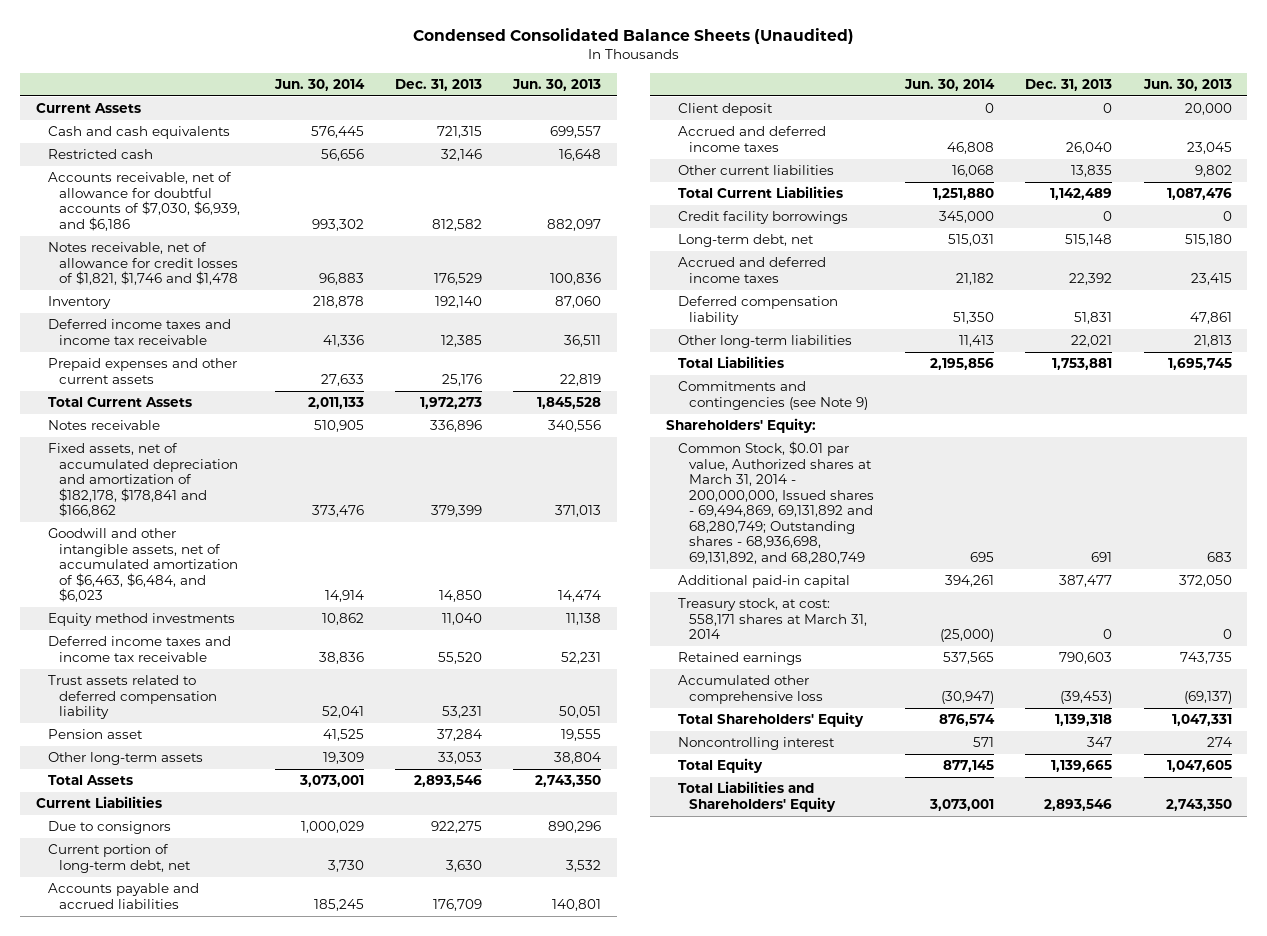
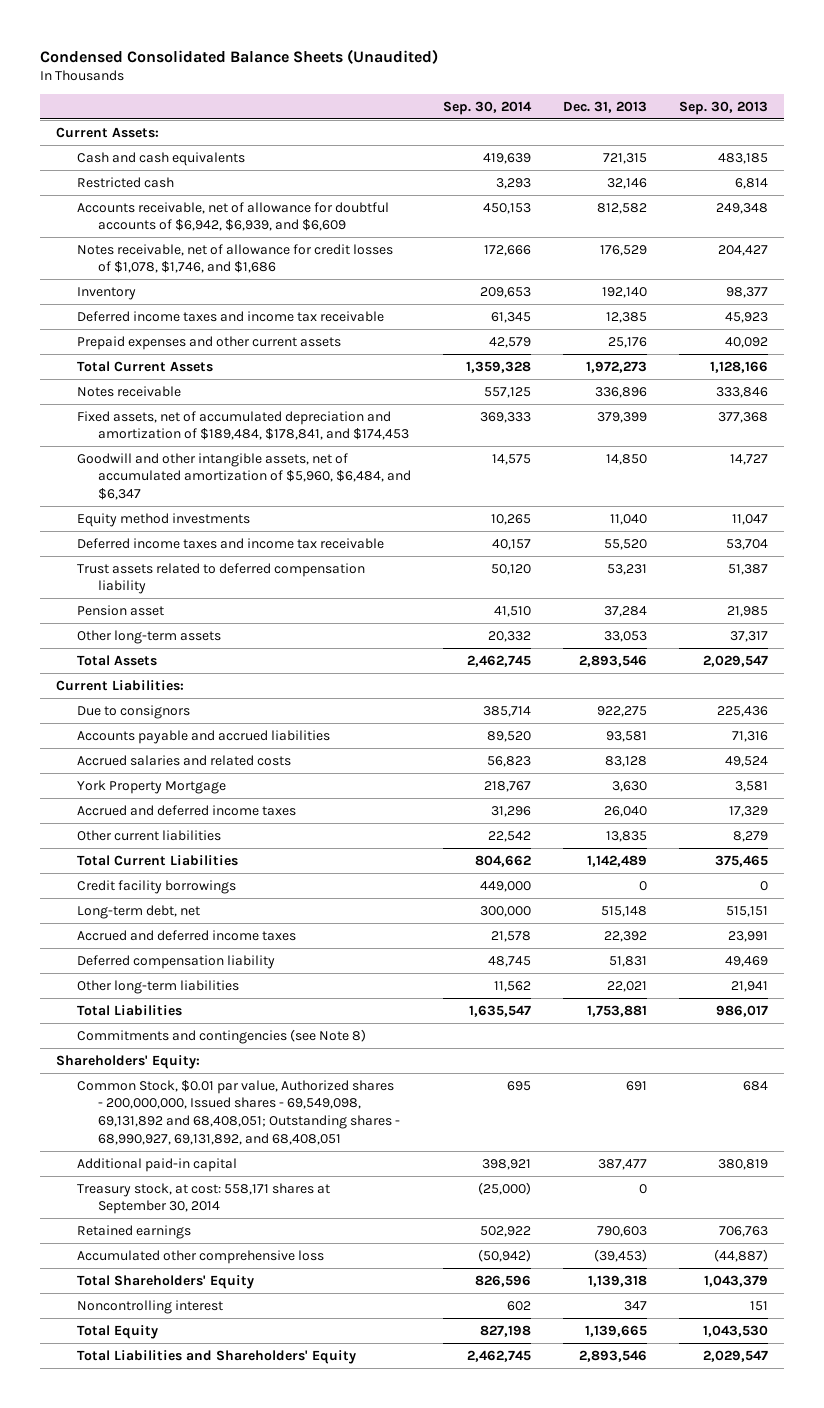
- | Jun. 30, 2014 | Dec. 31, 2013 | Jun. 30, 2013
+ | Sep. 30, 2014 | Dec. 31, 2013 | Sep. 30, 2013
- Current Assets
+ Current Assets:
- Accounts receivable, net of allowance for doubtful accounts of $7,030, $6,939, and $6,186 | 993,302 | 812,582 | 882,097
- Notes receivable, net of allowance for credit losses of $1,821, $1,746 and $1,478 | 96,883 | 176,529 | 100,836
+ Accounts receivable, net of allowance for doubtful accounts of $6,942, $6,939, and $6,609 | 450,153 | 812,582 | 249,348
+ Notes receivable, net of allowance for credit losses of $1,078, $1,746, and $1,686 | 172,666 | 176,529 | 204,427
- Fixed assets, net of accumulated depreciation and amortization of $182,178, $178,841 and $166,862 | 373,476 | 379,399 | 371,013
- Goodwill and other intangible assets, net of accumulated amortization of $6,463, $6,484, and $6,023 | 14,914 | 14,850 | 14,474
+ Fixed assets, net of accumulated depreciation and amortization of $189,484, $178,841, and $174,453 | 369,333 | 379,399 | 377,368
+ Goodwill and other intangible assets, net of accumulated amortization of $5,960, $6,484, and $6,347 | 14,575 | 14,850 | 14,727
- Current Liabilities
+ Current Liabilities:
- Current portion of long-term debt, net | 3,730 | 3,630 | 3,532
- Accounts payable and accrued liabilities | 185,245 | 176,709 | 140,801
- Client deposit | 0 | 0 | 20,000
+ Accounts payable and accrued liabilities | 89,520 | 93,581 | 71,316
+ Accrued salaries and related costs | 56,823 | 83,128 | 49,524
+ York Property Mortgage | 218,767 | 3,630 | 3,581
- Commitments and contingencies (see Note 9)
+ Commitments and contingencies (see Note 8)
- Common Stock, $0.01 par value, Authorized shares at March 31, 2014 - 200,000,000, Issued shares - 69,494,869, 69,131,892 and 68,280,749; Outstanding shares - 68,936,698, 69,131,892, and 68,280,749 | 695 | 691 | 683
+ Common Stock, $0.01 par value, Authorized shares - 200,000,000, Issued shares - 69,549,098, 69,131,892 and 68,408,051; Outstanding shares - 68,990,927, 69,131,892, and 68,408,051 | 695 | 691 | 684
- Treasury stock, at cost: 558,171 shares at March 31, 2014 | (25,000) | 0 | 0
+ Treasury stock, at cost: 558,171 shares at September 30, 2014 | (25,000) | 0 |

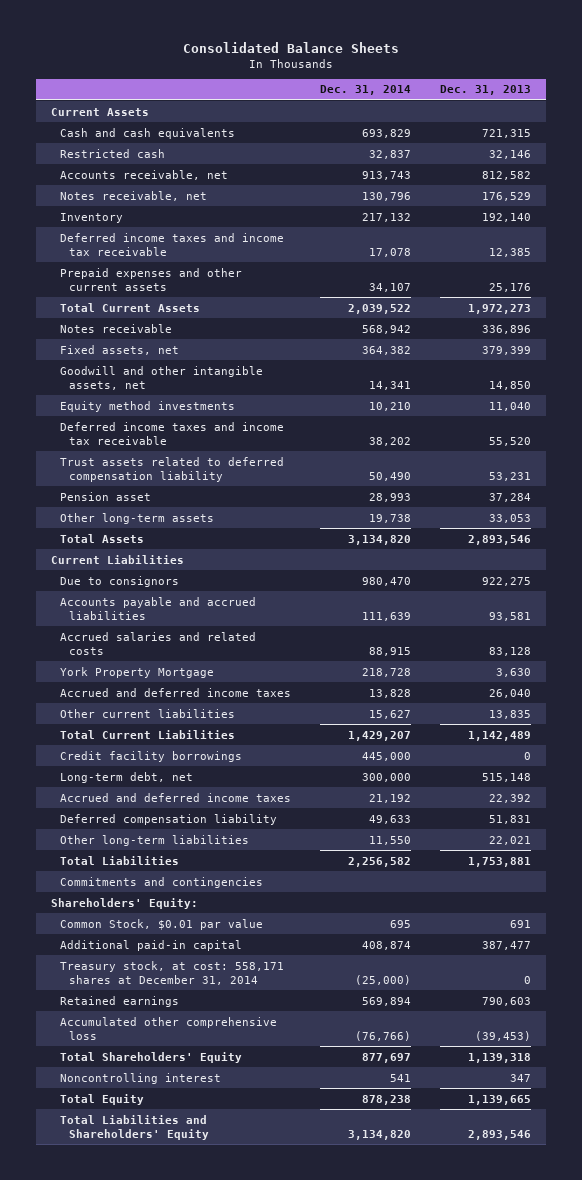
- Condensed Consolidated Balance Sheets (Unaudited)
+ Consolidated Balance Sheets
- | Sep. 30, 2014 | Dec. 31, 2013 | Sep. 30, 2013
+ | Dec. 31, 2014 | Dec. 31, 2013
- Current Assets:
+ Current Assets
- Accounts receivable, net of allowance for doubtful accounts of $6,942, $6,939, and $6,609 | 450,153 | 812,582 | 249,348
- Notes receivable, net of allowance for credit losses of $1,078, $1,746, and $1,686 | 172,666 | 176,529 | 204,427
+ Accounts receivable, net | 913,743 | 812,582
+ Notes receivable, net | 130,796 | 176,529
- Fixed assets, net of accumulated depreciation and amortization of $189,484, $178,841, and $174,453 | 369,333 | 379,399 | 377,368
- Goodwill and other intangible assets, net of accumulated amortization of $5,960, $6,484, and $6,347 | 14,575 | 14,850 | 14,727
+ Fixed assets, net | 364,382 | 379,399
+ Goodwill and other intangible assets, net | 14,341 | 14,850
- Current Liabilities:
+ Current Liabilities
- Commitments and contingencies (see Note 8)
+ Commitments and contingencies
- Common Stock, $0.01 par value, Authorized shares - 200,000,000, Issued shares - 69,549,098, 69,131,892 and 68,408,051; Outstanding shares - 68,990,927, 69,131,892, and 68,408,051 | 695 | 691 | 684
+ Common Stock, $0.01 par value | 695 | 691
- Treasury stock, at cost: 558,171 shares at September 30, 2014 | (25,000) | 0 |
+ Treasury stock, at cost: 558,171 shares at December 31, 2014 | (25,000) | 0

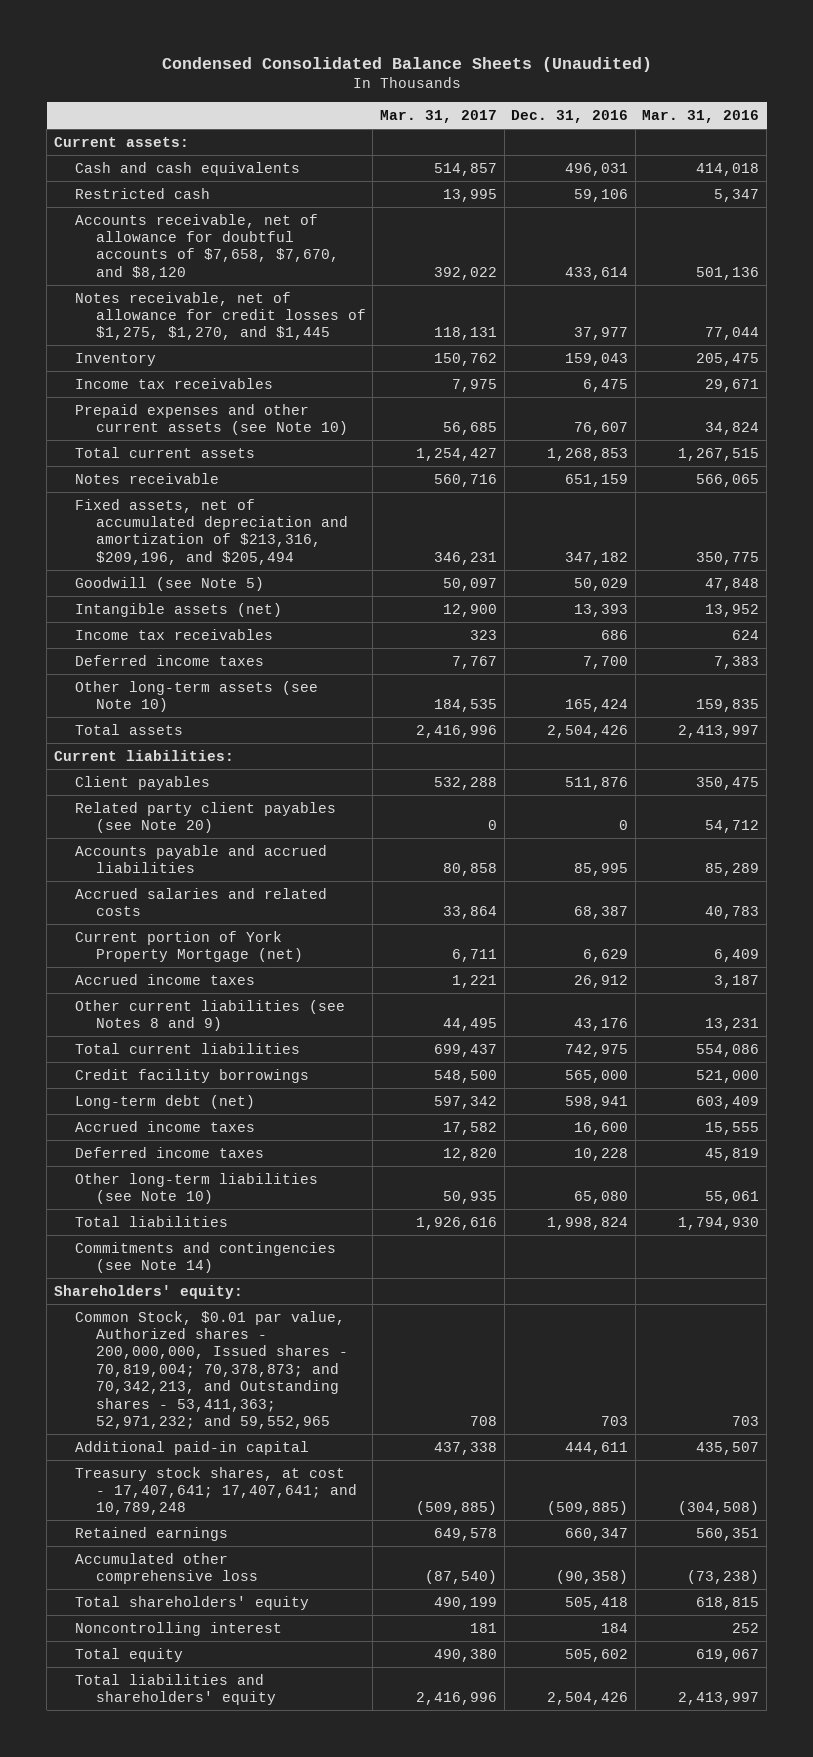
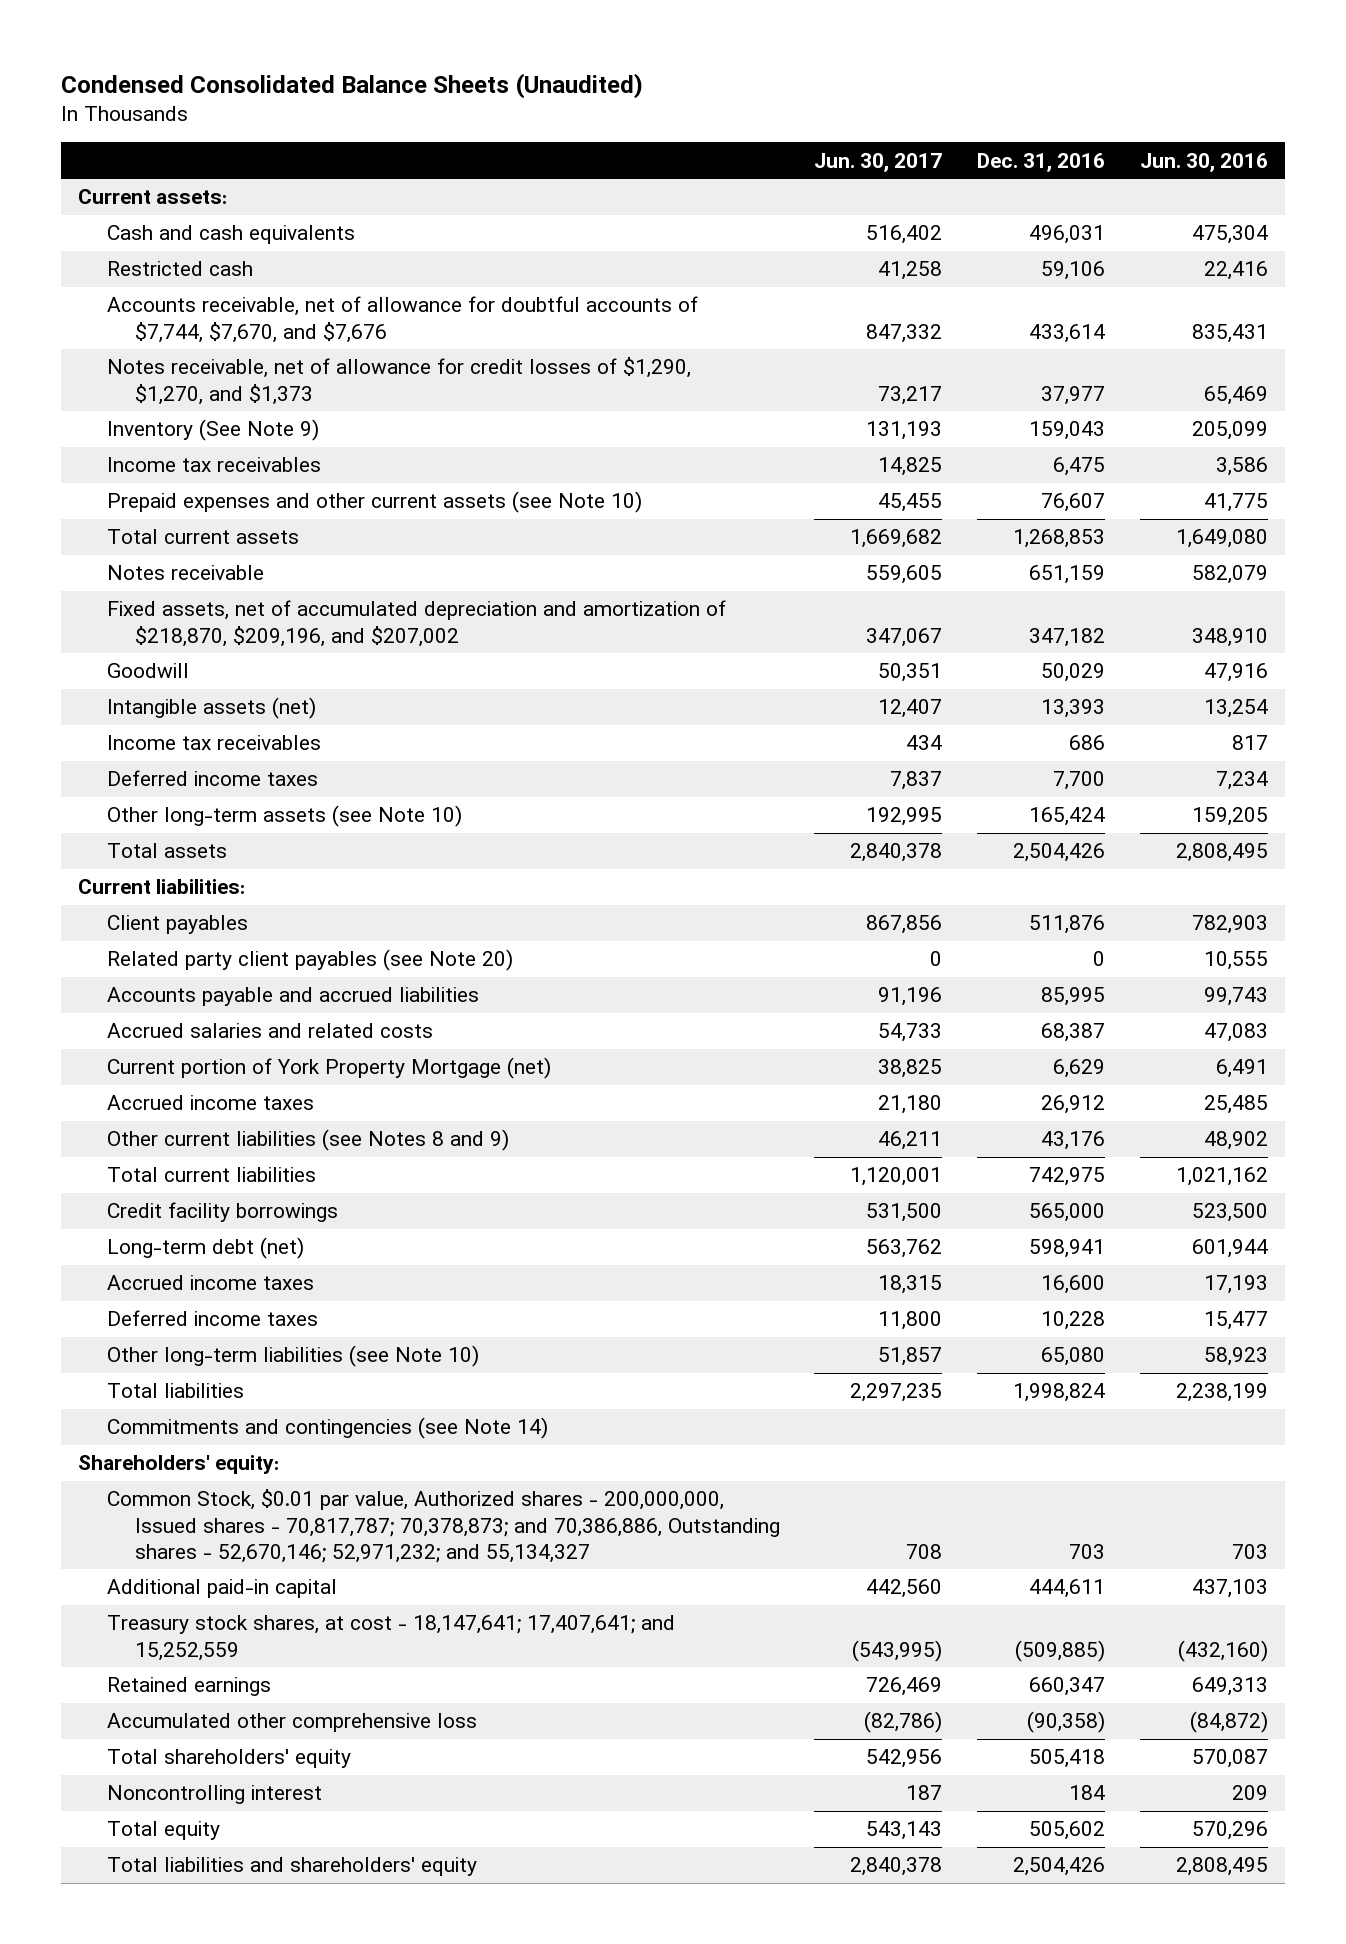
- | Mar. 31, 2017 | Dec. 31, 2016 | Mar. 31, 2016
+ | Jun. 30, 2017 | Dec. 31, 2016 | Jun. 30, 2016
- Accounts receivable, net of allowance for doubtful accounts of $7,658, $7,670, and $8,120 | 392,022 | 433,614 | 501,136
- Notes receivable, net of allowance for credit losses of $1,275, $1,270, and $1,445 | 118,131 | 37,977 | 77,044
- Inventory | 150,762 | 159,043 | 205,475
+ Accounts receivable, net of allowance for doubtful accounts of $7,744, $7,670, and $7,676 | 847,332 | 433,614 | 835,431
+ Notes receivable, net of allowance for credit losses of $1,290, $1,270, and $1,373 | 73,217 | 37,977 | 65,469
+ Inventory (See Note 9) | 131,193 | 159,043 | 205,099
- Fixed assets, net of accumulated depreciation and amortization of $213,316, $209,196, and $205,494 | 346,231 | 347,182 | 350,775
- Goodwill (see Note 5) | 50,097 | 50,029 | 47,848
+ Fixed assets, net of accumulated depreciation and amortization of $218,870, $209,196, and $207,002 | 347,067 | 347,182 | 348,910
+ Goodwill | 50,351 | 50,029 | 47,916
- Common Stock, $0.01 par value, Authorized shares - 200,000,000, Issued shares - 70,819,004; 70,378,873; and 70,342,213, and Outstanding shares - 53,411,363; 52,971,232; and 59,552,965 | 708 | 703 | 703
+ Common Stock, $0.01 par value, Authorized shares - 200,000,000, Issued shares - 70,817,787; 70,378,873; and 70,386,886, Outstanding shares - 52,670,146; 52,971,232; and 55,134,327 | 708 | 703 | 703
- Treasury stock shares, at cost - 17,407,641; 17,407,641; and 10,789,248 | (509,885) | (509,885) | (304,508)
+ Treasury stock shares, at cost - 18,147,641; 17,407,641; and 15,252,559 | (543,995) | (509,885) | (432,160)

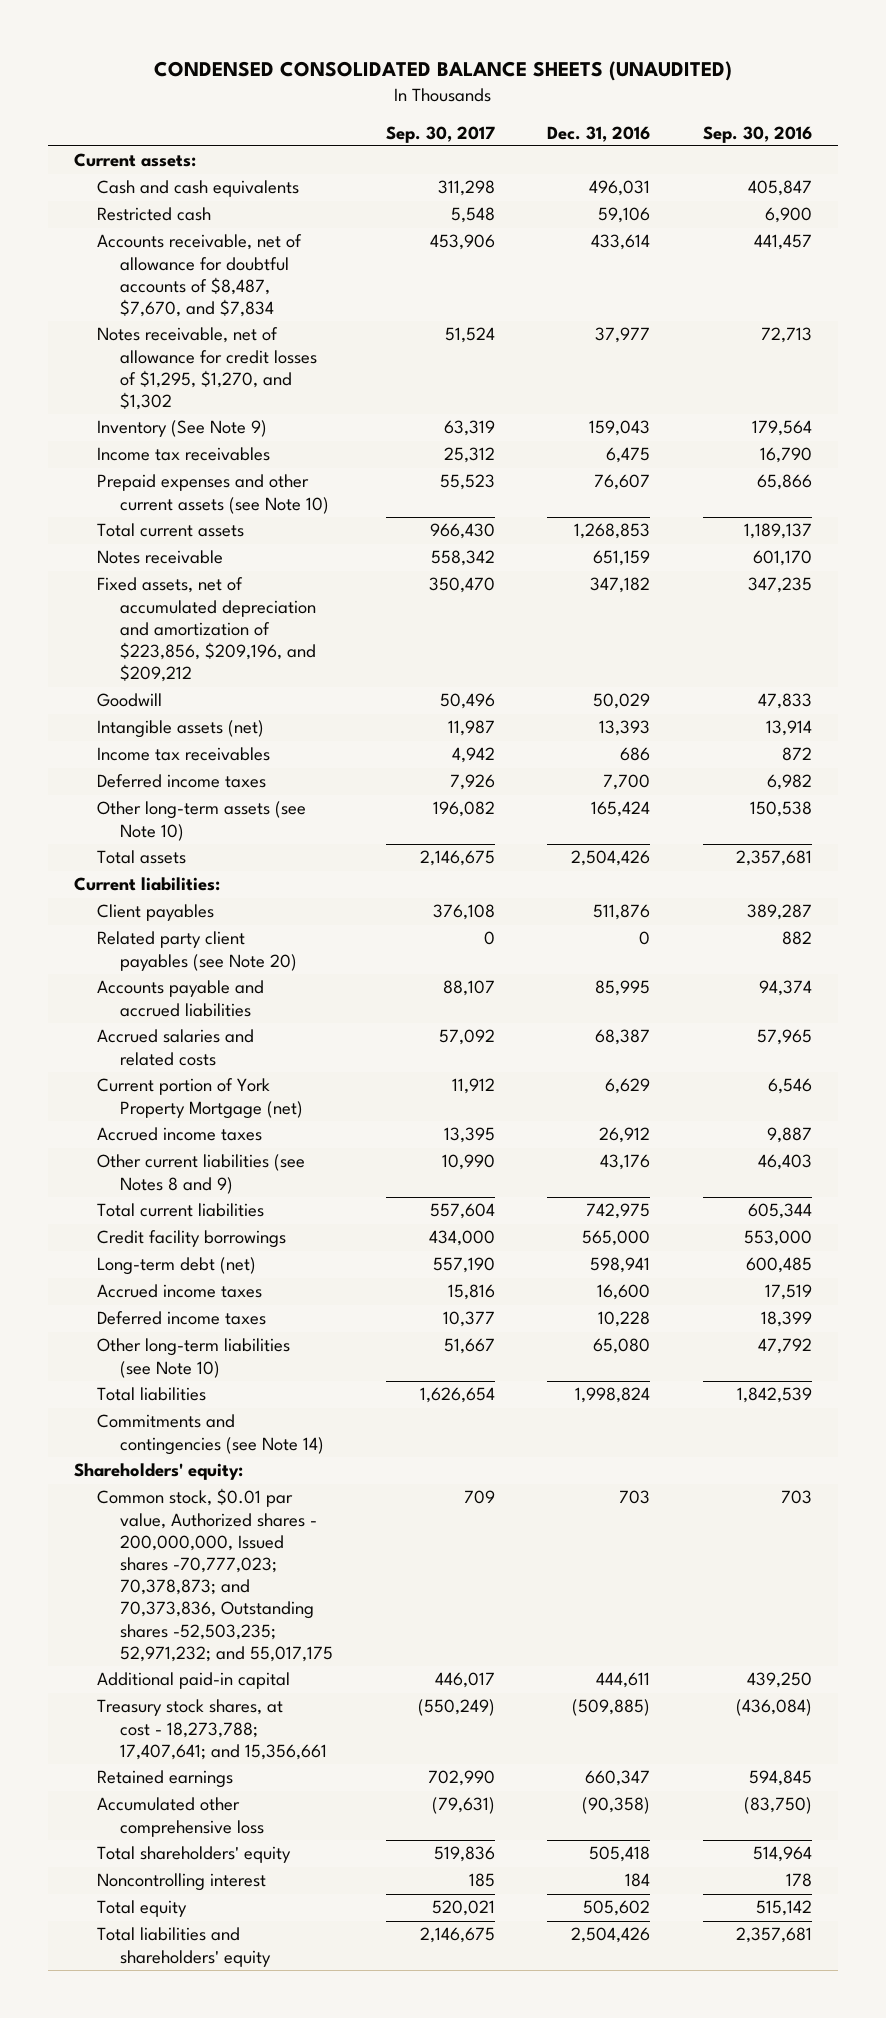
- Condensed Consolidated Balance Sheets (Unaudited)
+ CONDENSED CONSOLIDATED BALANCE SHEETS (UNAUDITED)
- | Jun. 30, 2017 | Dec. 31, 2016 | Jun. 30, 2016
+ | Sep. 30, 2017 | Dec. 31, 2016 | Sep. 30, 2016
- Accounts receivable, net of allowance for doubtful accounts of $7,744, $7,670, and $7,676 | 847,332 | 433,614 | 835,431
- Notes receivable, net of allowance for credit losses of $1,290, $1,270, and $1,373 | 73,217 | 37,977 | 65,469
+ Accounts receivable, net of allowance for doubtful accounts of $8,487, $7,670, and $7,834 | 453,906 | 433,614 | 441,457
+ Notes receivable, net of allowance for credit losses of $1,295, $1,270, and $1,302 | 51,524 | 37,977 | 72,713
- Fixed assets, net of accumulated depreciation and amortization of $218,870, $209,196, and $207,002 | 347,067 | 347,182 | 348,910
+ Fixed assets, net of accumulated depreciation and amortization of $223,856, $209,196, and $209,212 | 350,470 | 347,182 | 347,235
- Common Stock, $0.01 par value, Authorized shares - 200,000,000, Issued shares - 70,817,787; 70,378,873; and 70,386,886, Outstanding shares - 52,670,146; 52,971,232; and 55,134,327 | 708 | 703 | 703
+ Common stock, $0.01 par value, Authorized shares - 200,000,000, Issued shares -70,777,023; 70,378,873; and 70,373,836, Outstanding shares -52,503,235; 52,971,232; and 55,017,175 | 709 | 703 | 703
- Treasury stock shares, at cost - 18,147,641; 17,407,641; and 15,252,559 | (543,995) | (509,885) | (432,160)
+ Treasury stock shares, at cost - 18,273,788; 17,407,641; and 15,356,661 | (550,249) | (509,885) | (436,084)

